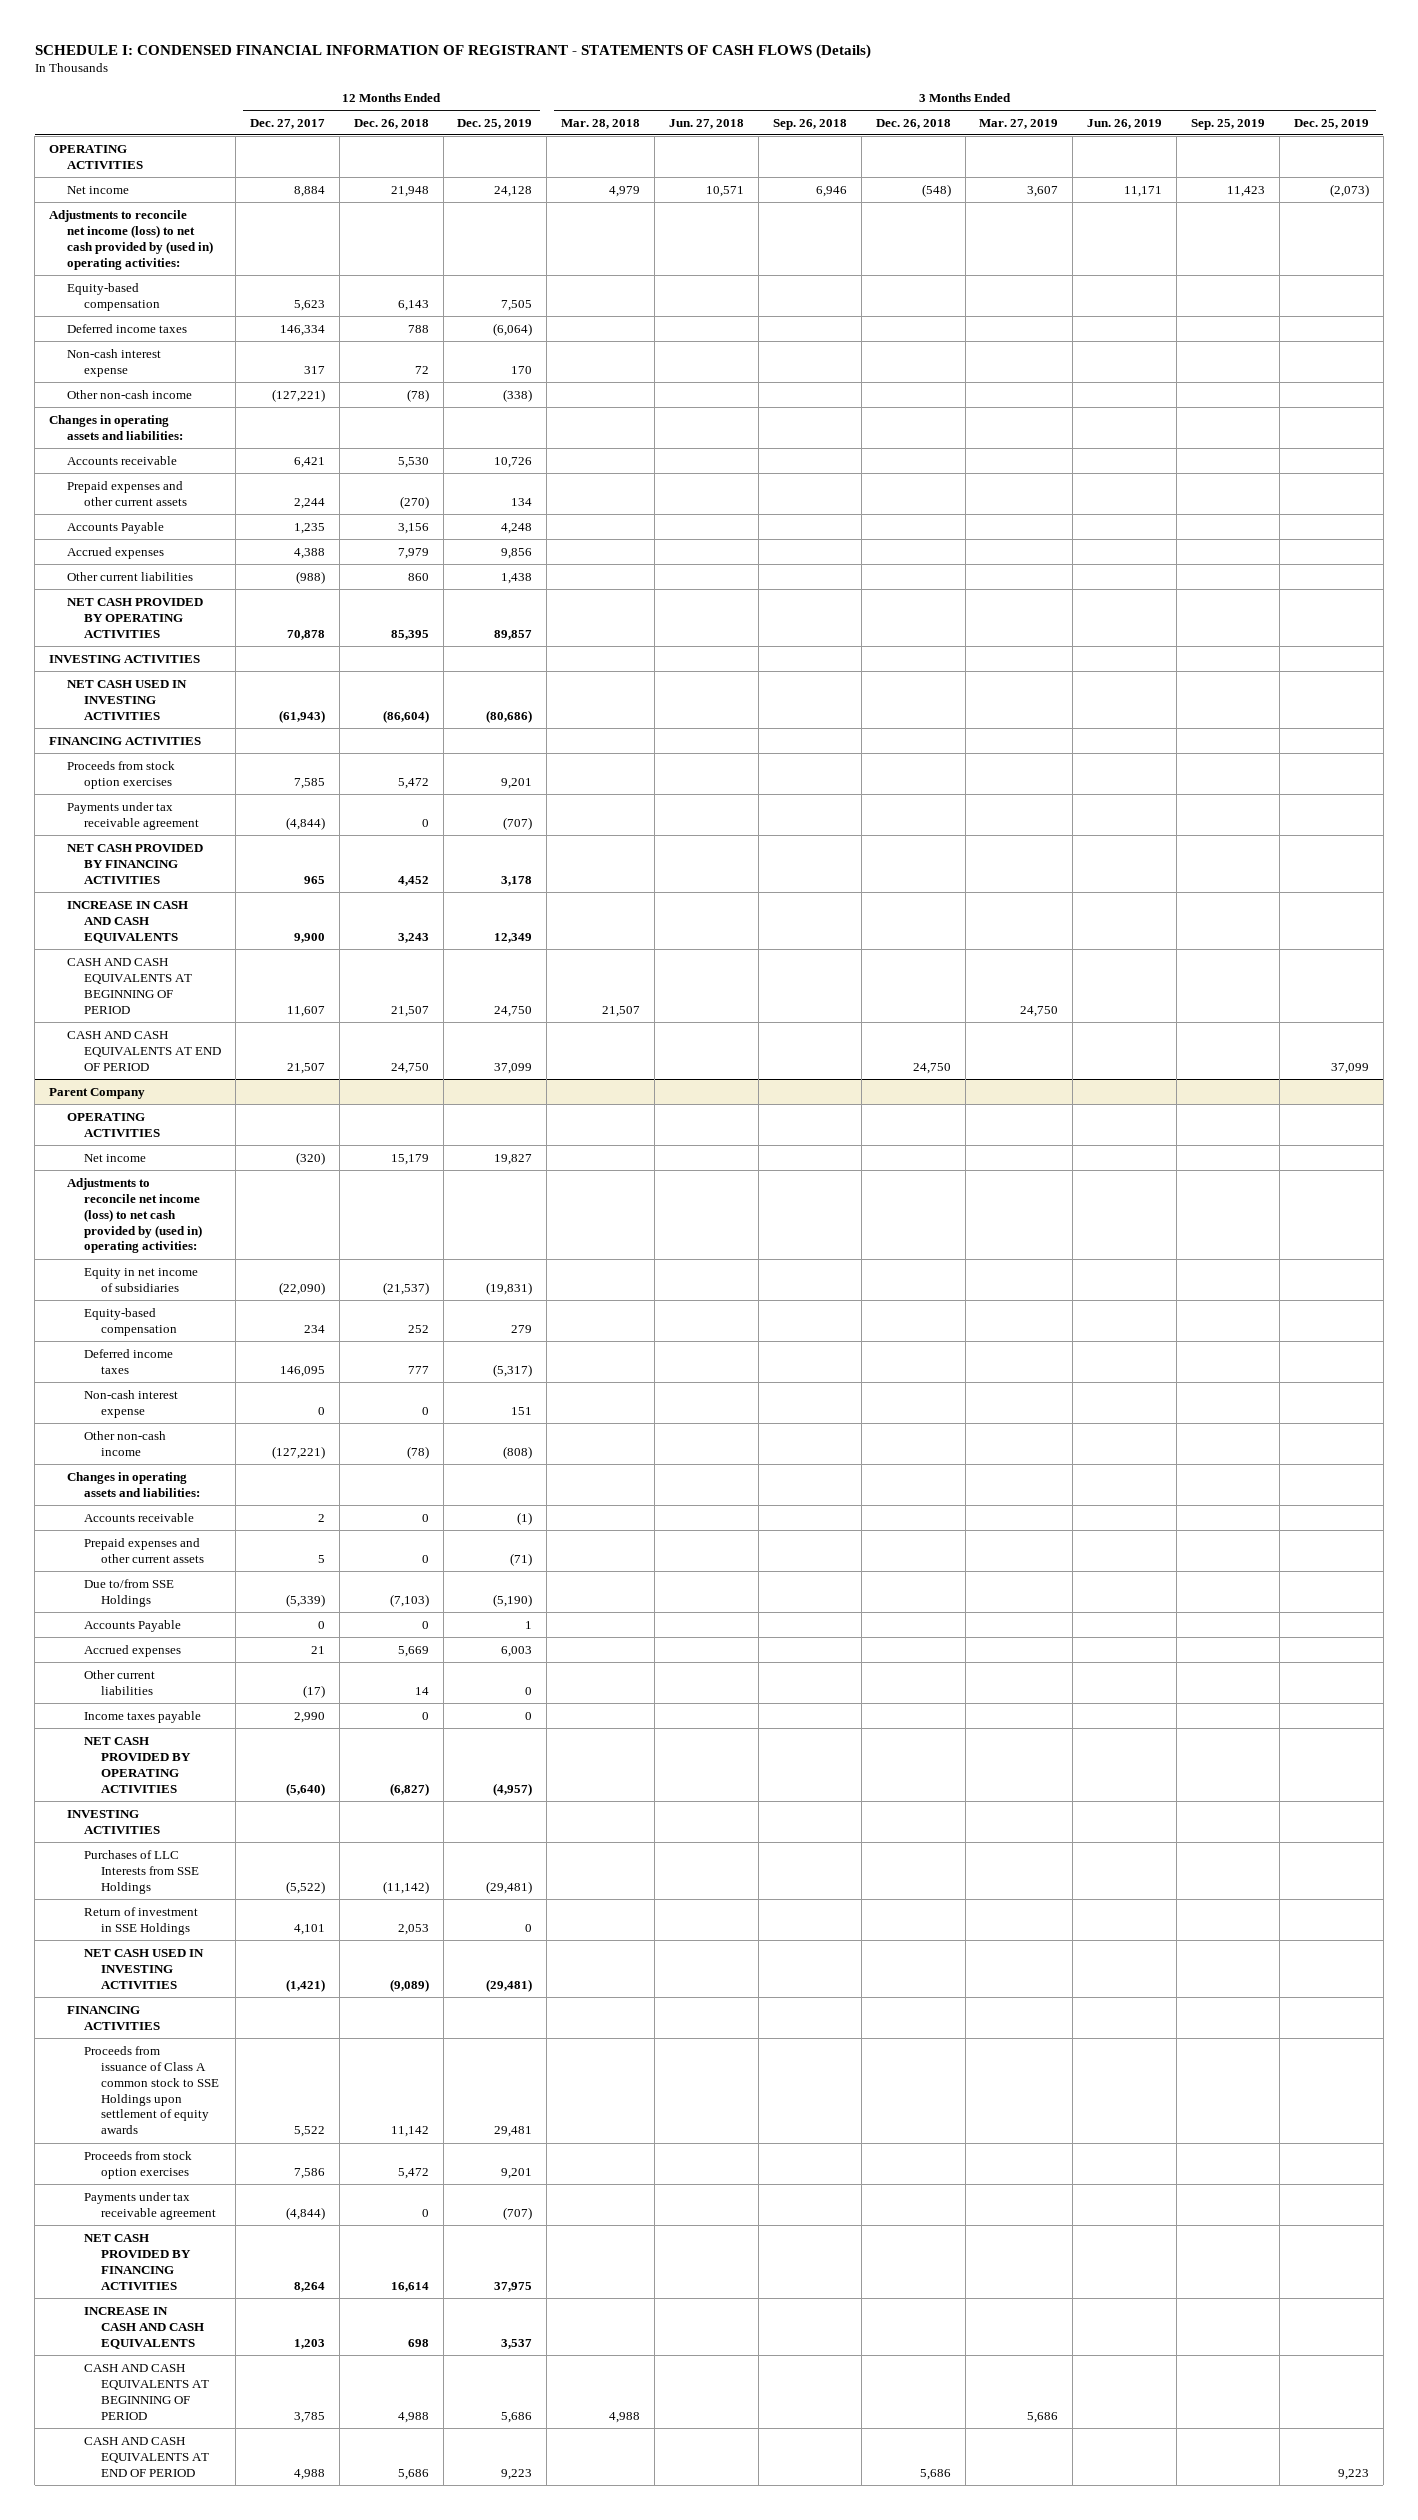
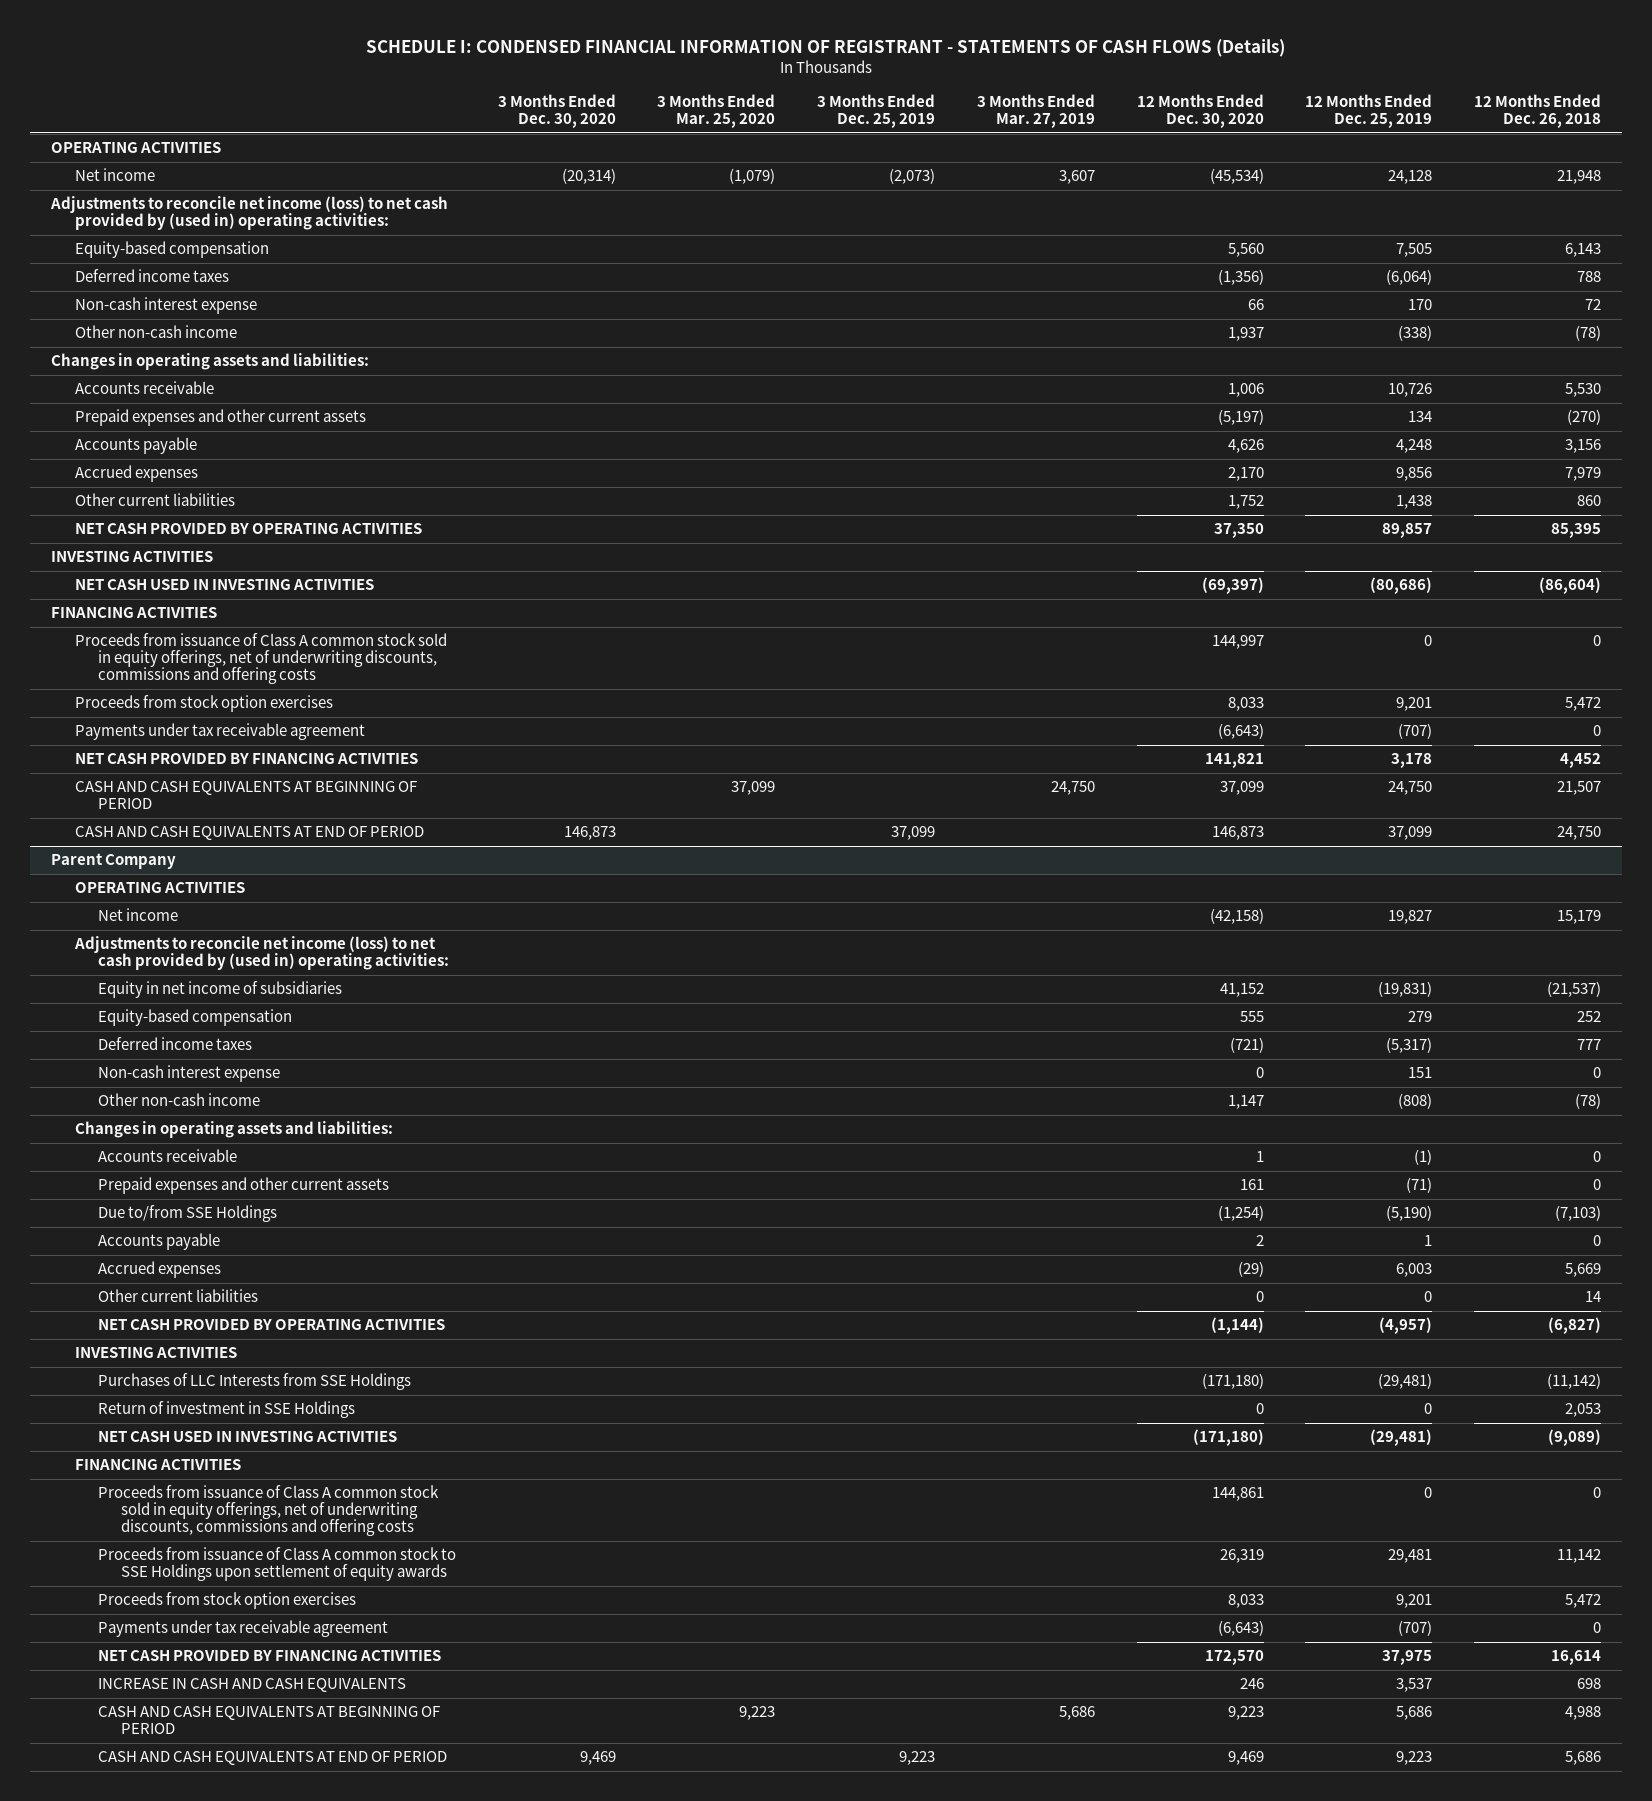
- | 12 Months Ended Dec. 27, 2017 | 12 Months Ended Dec. 26, 2018 | 12 Months Ended Dec. 25, 2019 | 3 Months Ended Mar. 28, 2018 | 3 Months Ended Jun. 27, 2018 | 3 Months Ended Sep. 26, 2018 | 3 Months Ended Dec. 26, 2018 | 3 Months Ended Mar. 27, 2019 | 3 Months Ended Jun. 26, 2019 | 3 Months Ended Sep. 25, 2019 | 3 Months Ended Dec. 25, 2019
+ | 3 Months Ended Dec. 30, 2020 | 3 Months Ended Mar. 25, 2020 | 3 Months Ended Dec. 25, 2019 | 3 Months Ended Mar. 27, 2019 | 12 Months Ended Dec. 30, 2020 | 12 Months Ended Dec. 25, 2019 | 12 Months Ended Dec. 26, 2018
- Accounts Payable | 1,235 | 3,156 | 4,248 | | | | | | | |
+ Accounts payable | | | | | 4,626 | 4,248 | 3,156
+ Proceeds from issuance of Class A common stock sold in equity offerings, net of underwriting discounts, commissions and offering costs | | | | | 144,997 | 0 | 0
- INCREASE IN CASH AND CASH EQUIVALENTS | 9,900 | 3,243 | 12,349 | | | | | | | |
@ Parent Company
- Accounts Payable | 0 | 0 | 1 | | | | | | | |
+ Accounts payable | | | | | 2 | 1 | 0
- Income taxes payable | 2,990 | 0 | 0 | | | | | | | |
+ Proceeds from issuance of Class A common stock sold in equity offerings, net of underwriting discounts, commissions and offering costs | | | | | 144,861 | 0 | 0

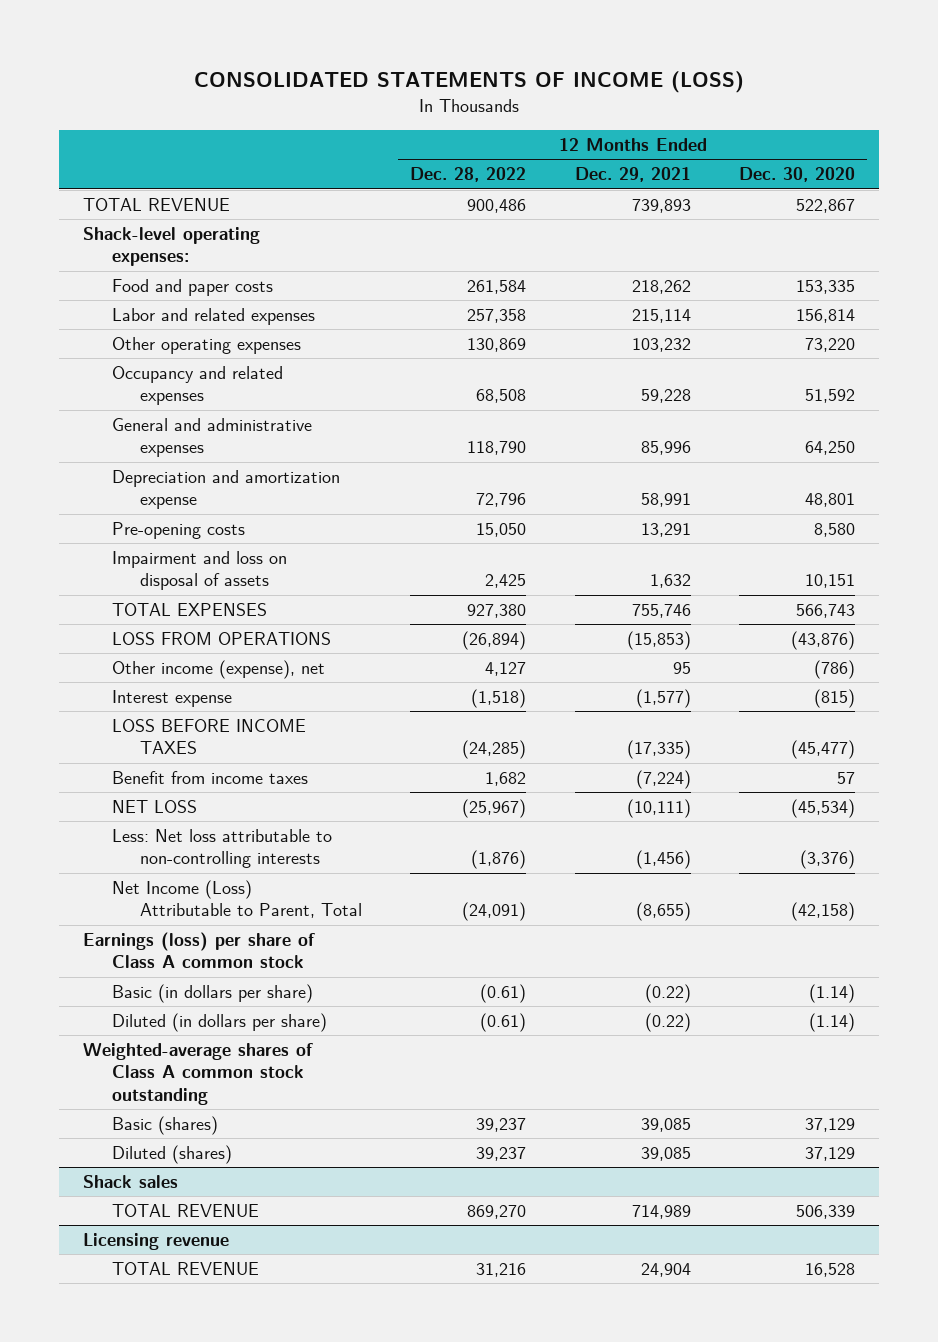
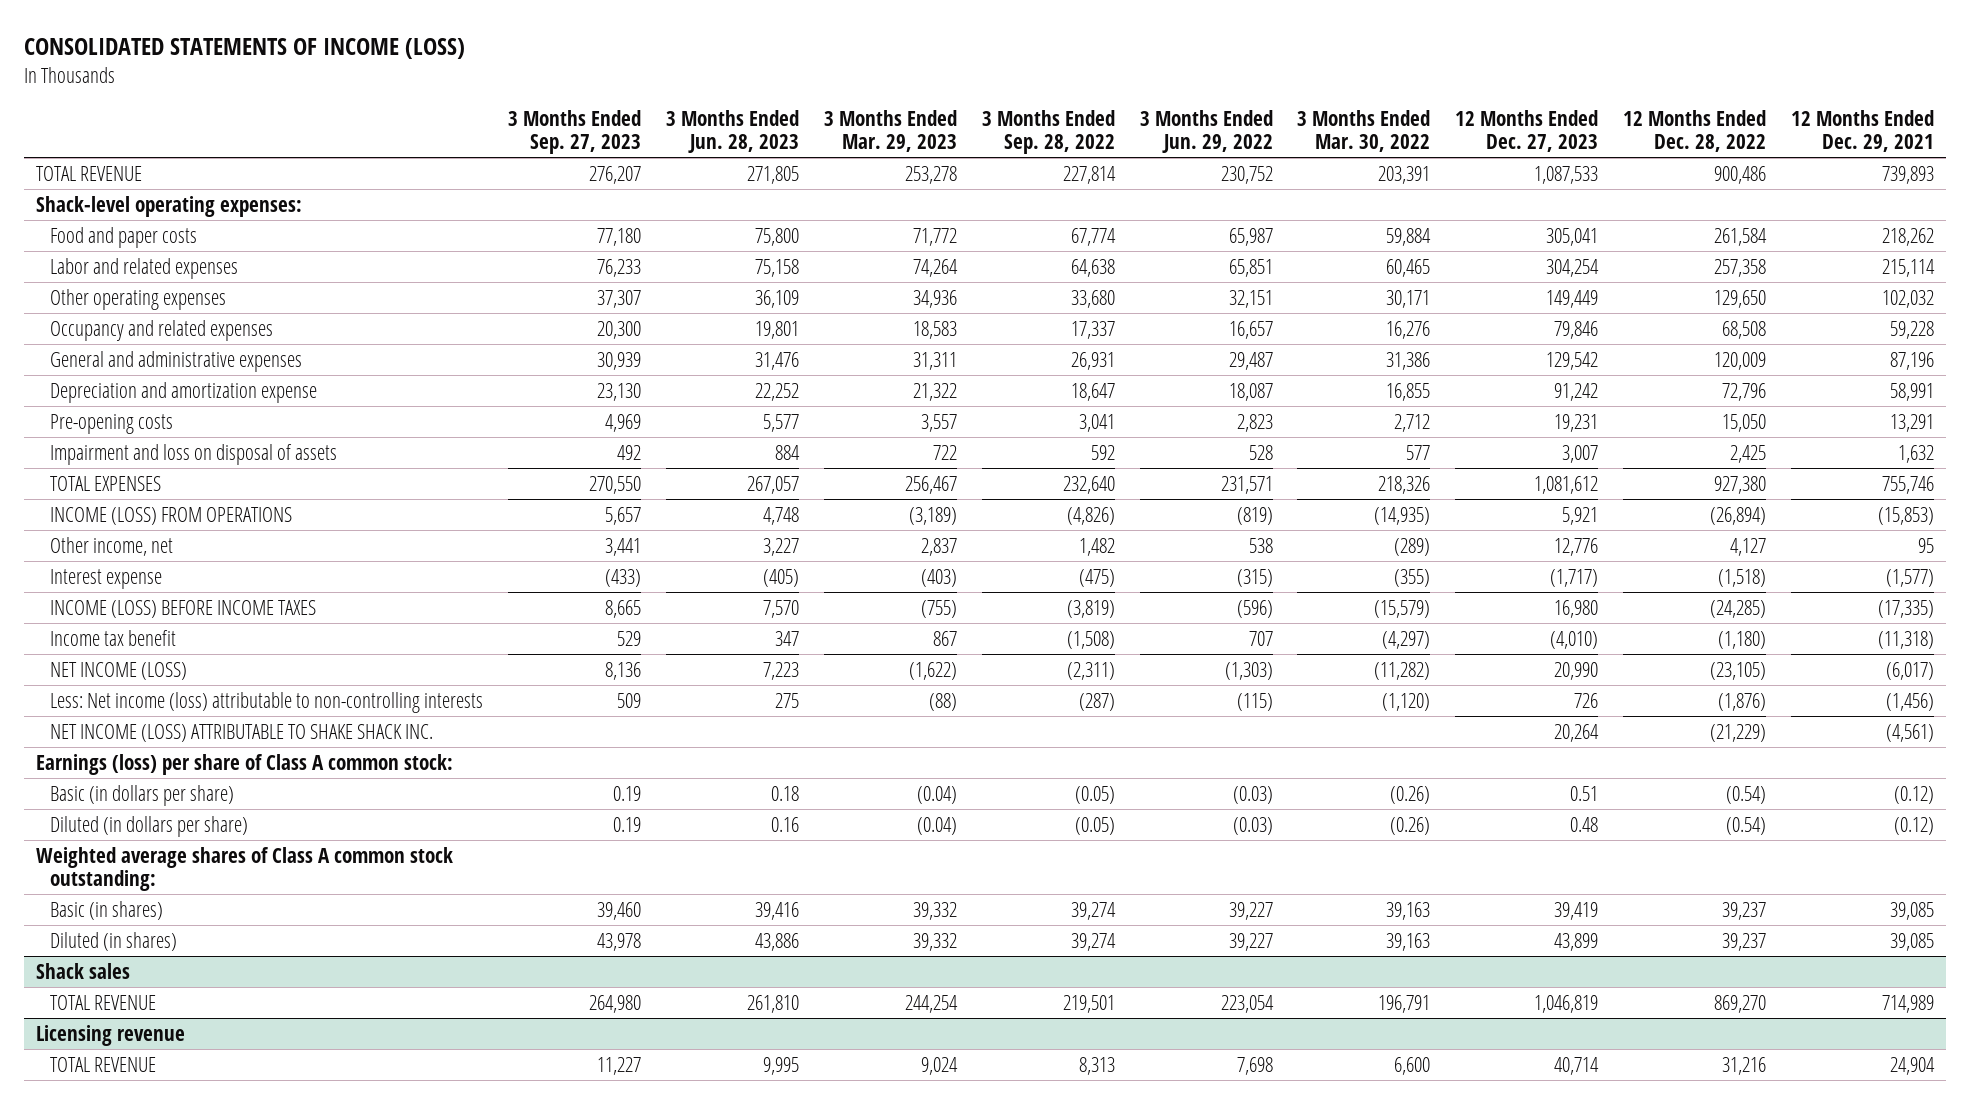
- | 12 Months Ended Dec. 28, 2022 | 12 Months Ended Dec. 29, 2021 | 12 Months Ended Dec. 30, 2020
+ | 3 Months Ended Sep. 27, 2023 | 3 Months Ended Jun. 28, 2023 | 3 Months Ended Mar. 29, 2023 | 3 Months Ended Sep. 28, 2022 | 3 Months Ended Jun. 29, 2022 | 3 Months Ended Mar. 30, 2022 | 12 Months Ended Dec. 27, 2023 | 12 Months Ended Dec. 28, 2022 | 12 Months Ended Dec. 29, 2021
- Other operating expenses | 130,869 | 103,232 | 73,220
+ Other operating expenses | 37,307 | 36,109 | 34,936 | 33,680 | 32,151 | 30,171 | 149,449 | 129,650 | 102,032
- General and administrative expenses | 118,790 | 85,996 | 64,250
+ General and administrative expenses | 30,939 | 31,476 | 31,311 | 26,931 | 29,487 | 31,386 | 129,542 | 120,009 | 87,196
- LOSS FROM OPERATIONS | (26,894) | (15,853) | (43,876)
- Other income (expense), net | 4,127 | 95 | (786)
+ INCOME (LOSS) FROM OPERATIONS | 5,657 | 4,748 | (3,189) | (4,826) | (819) | (14,935) | 5,921 | (26,894) | (15,853)
+ Other income, net | 3,441 | 3,227 | 2,837 | 1,482 | 538 | (289) | 12,776 | 4,127 | 95
- LOSS BEFORE INCOME TAXES | (24,285) | (17,335) | (45,477)
- Benefit from income taxes | 1,682 | (7,224) | 57
- NET LOSS | (25,967) | (10,111) | (45,534)
- Less: Net loss attributable to non-controlling interests | (1,876) | (1,456) | (3,376)
- Net Income (Loss) Attributable to Parent, Total | (24,091) | (8,655) | (42,158)
- Earnings (loss) per share of Class A common stock
- Basic (in dollars per share) | (0.61) | (0.22) | (1.14)
- Diluted (in dollars per share) | (0.61) | (0.22) | (1.14)
- Weighted-average shares of Class A common stock outstanding
- Basic (shares) | 39,237 | 39,085 | 37,129
- Diluted (shares) | 39,237 | 39,085 | 37,129
+ INCOME (LOSS) BEFORE INCOME TAXES | 8,665 | 7,570 | (755) | (3,819) | (596) | (15,579) | 16,980 | (24,285) | (17,335)
+ Income tax benefit | 529 | 347 | 867 | (1,508) | 707 | (4,297) | (4,010) | (1,180) | (11,318)
+ NET INCOME (LOSS) | 8,136 | 7,223 | (1,622) | (2,311) | (1,303) | (11,282) | 20,990 | (23,105) | (6,017)
+ Less: Net income (loss) attributable to non-controlling interests | 509 | 275 | (88) | (287) | (115) | (1,120) | 726 | (1,876) | (1,456)
+ NET INCOME (LOSS) ATTRIBUTABLE TO SHAKE SHACK INC. | | | | | | | 20,264 | (21,229) | (4,561)
+ Earnings (loss) per share of Class A common stock:
+ Basic (in dollars per share) | 0.19 | 0.18 | (0.04) | (0.05) | (0.03) | (0.26) | 0.51 | (0.54) | (0.12)
+ Diluted (in dollars per share) | 0.19 | 0.16 | (0.04) | (0.05) | (0.03) | (0.26) | 0.48 | (0.54) | (0.12)
+ Weighted average shares of Class A common stock outstanding:
+ Basic (in shares) | 39,460 | 39,416 | 39,332 | 39,274 | 39,227 | 39,163 | 39,419 | 39,237 | 39,085
+ Diluted (in shares) | 43,978 | 43,886 | 39,332 | 39,274 | 39,227 | 39,163 | 43,899 | 39,237 | 39,085

